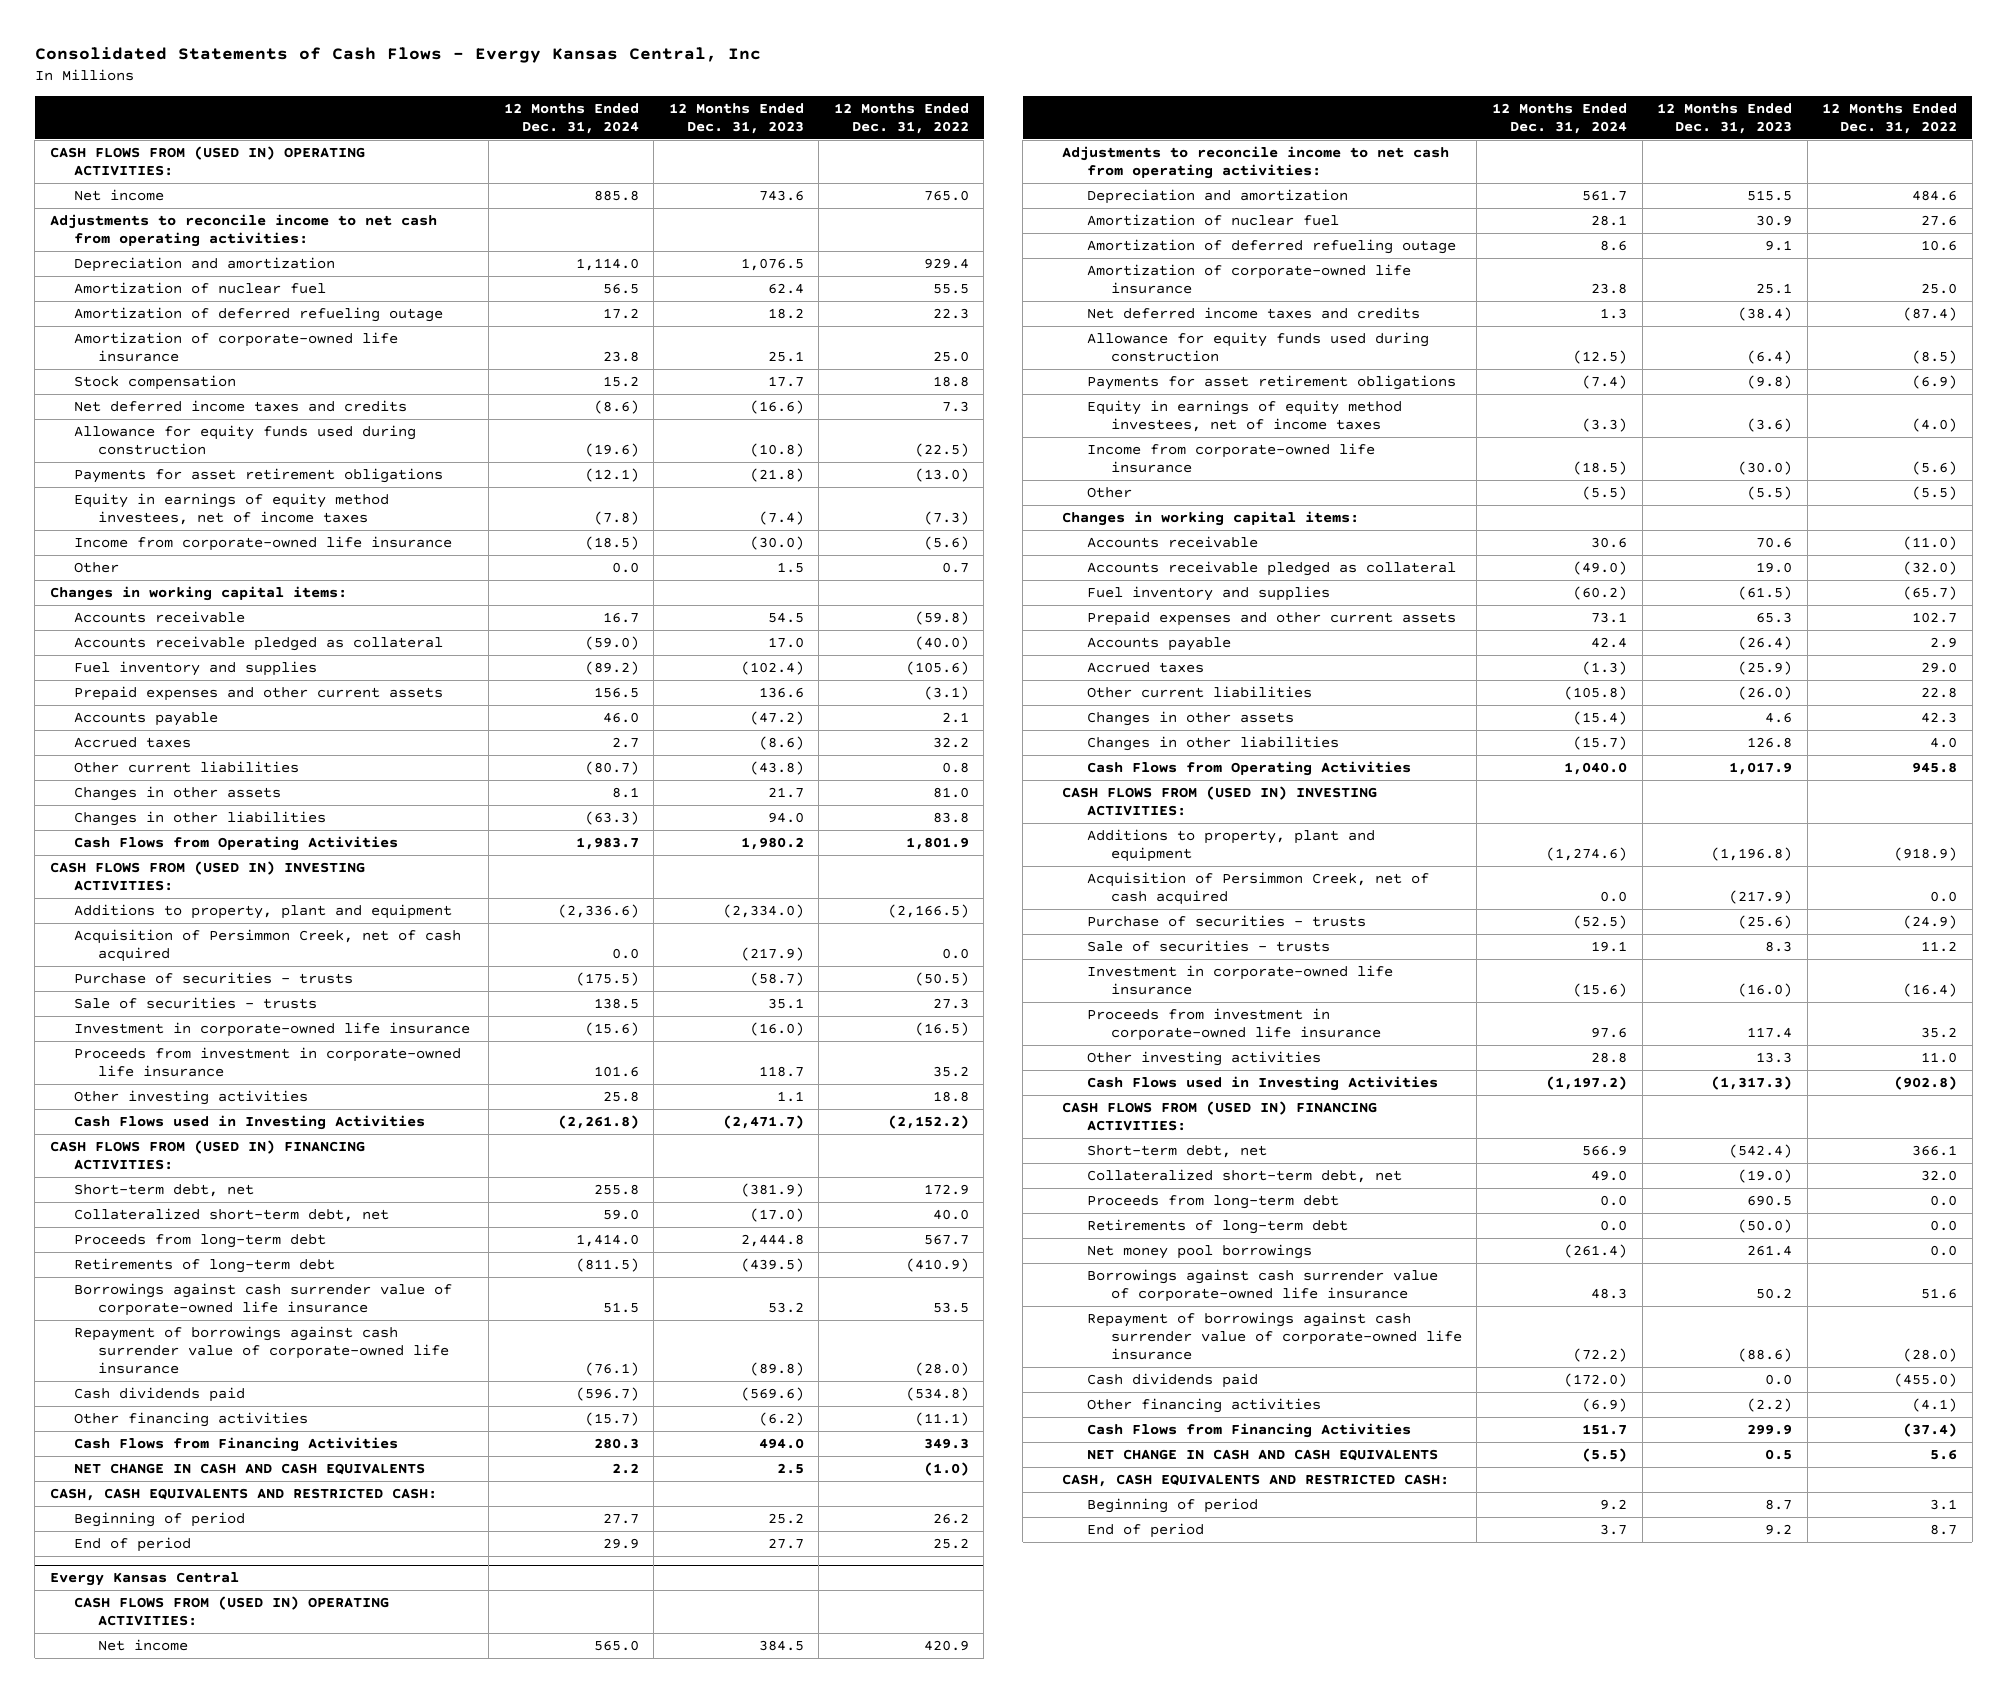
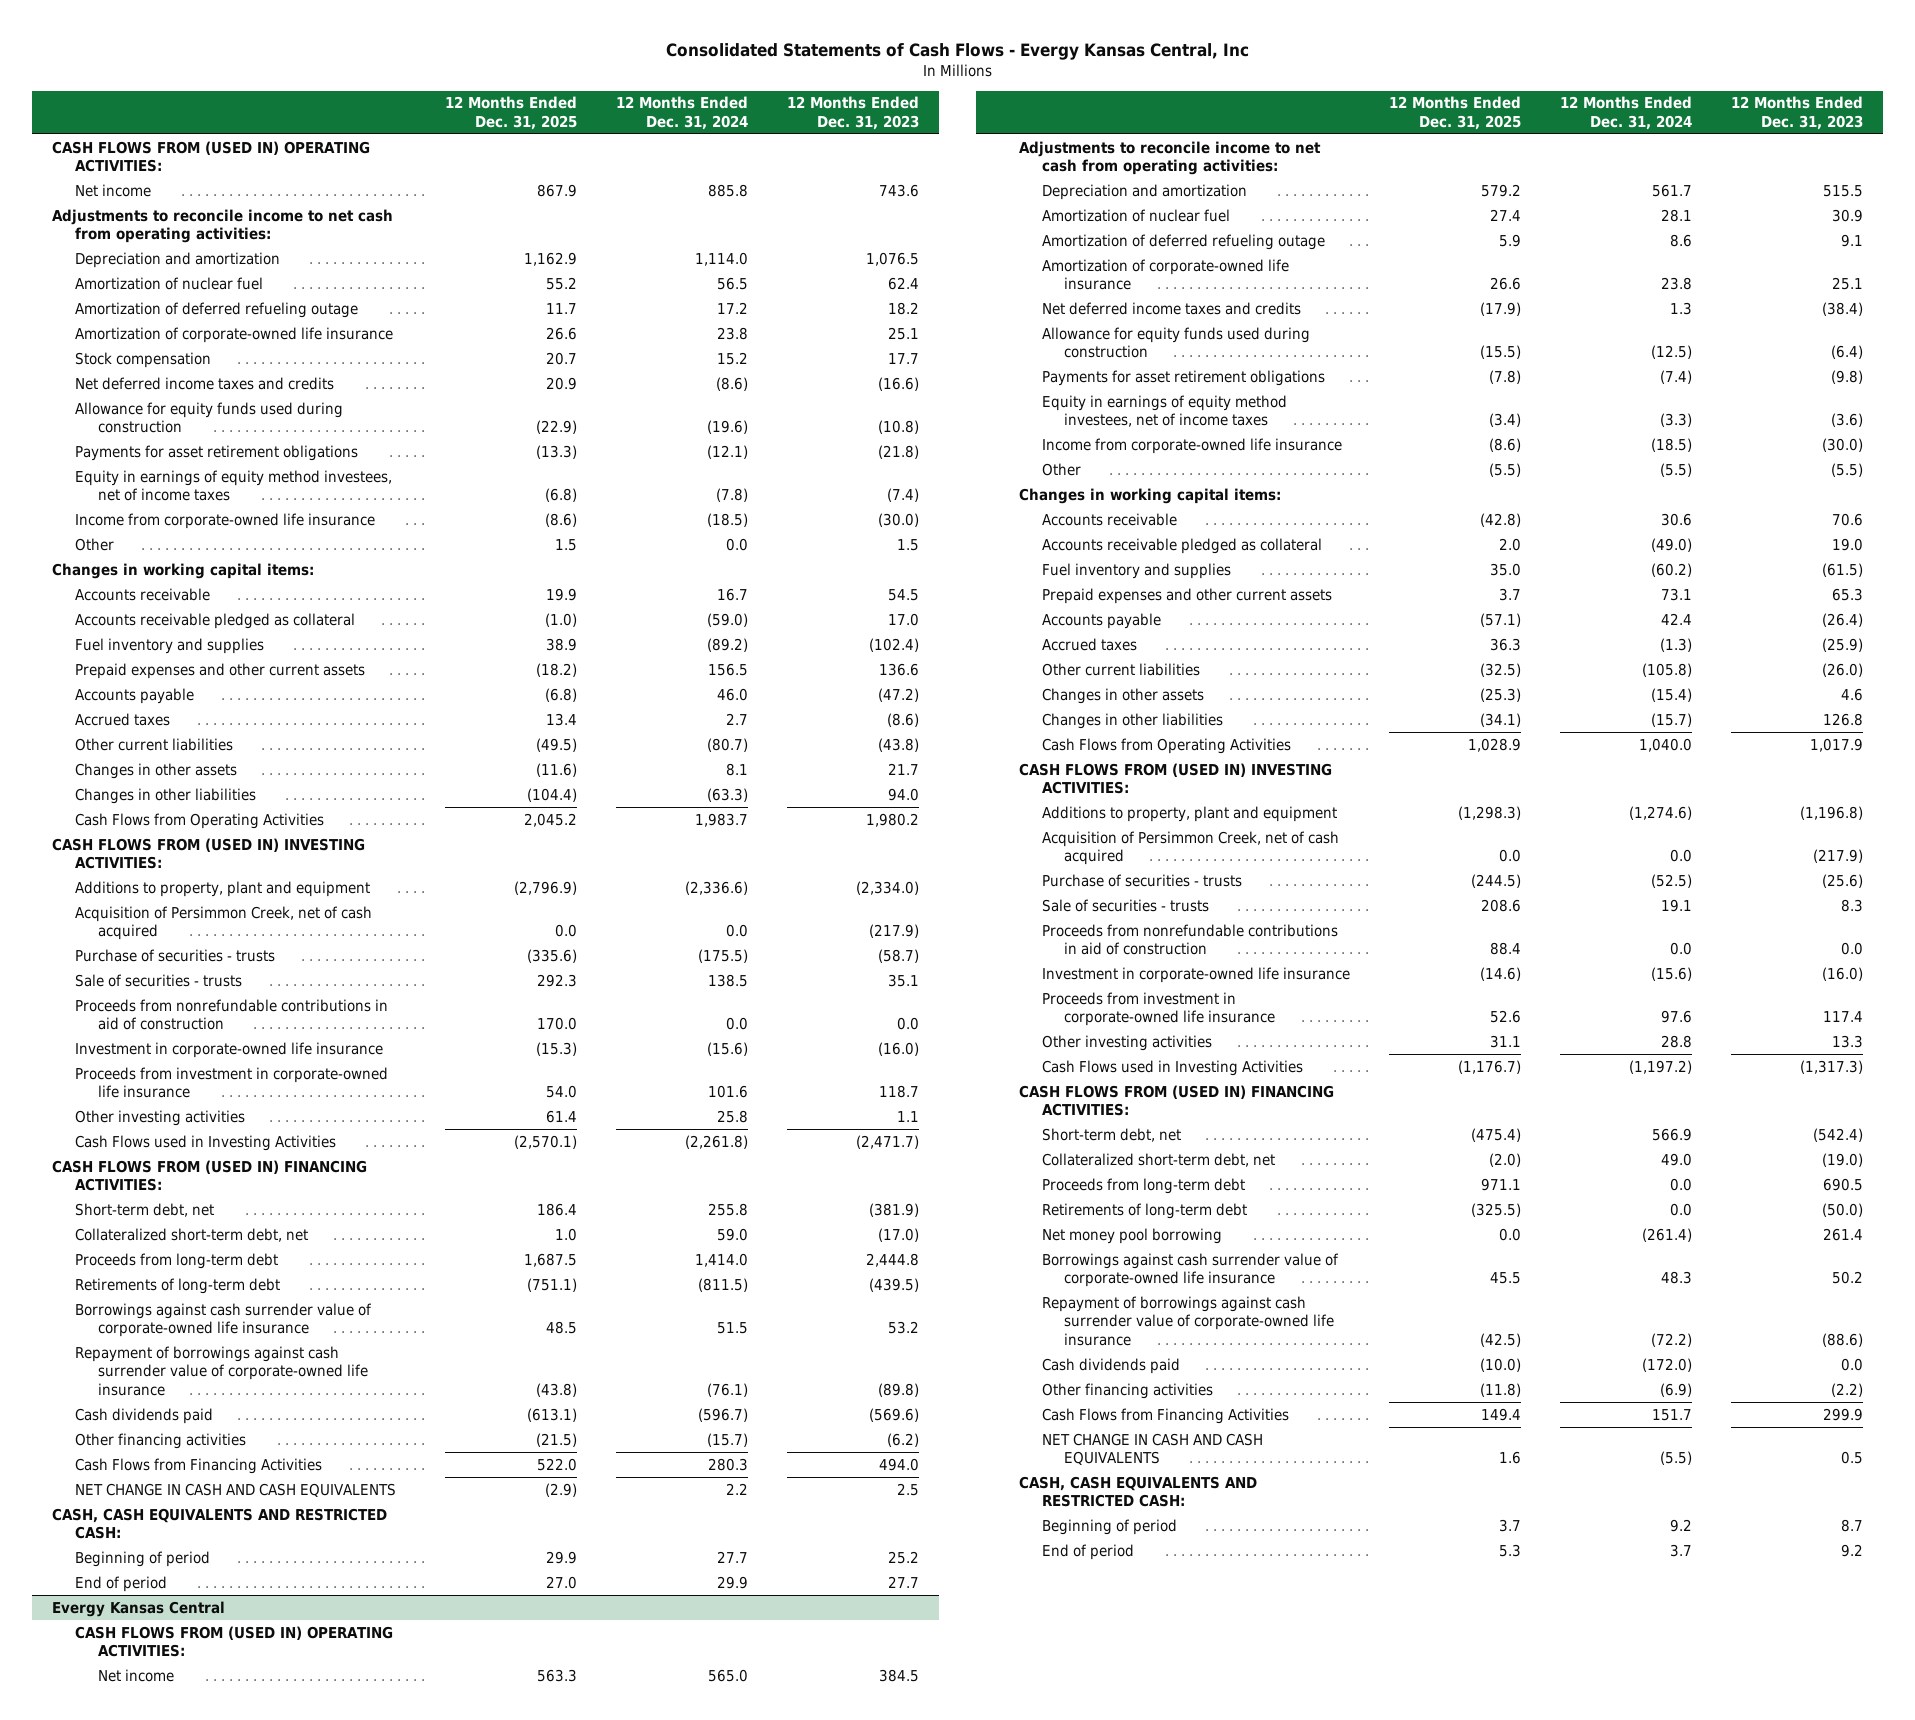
- | 12 Months Ended Dec. 31, 2024 | 12 Months Ended Dec. 31, 2023 | 12 Months Ended Dec. 31, 2022
+ | 12 Months Ended Dec. 31, 2025 | 12 Months Ended Dec. 31, 2024 | 12 Months Ended Dec. 31, 2023
+ Proceeds from nonrefundable contributions in aid of construction | 170.0 | 0.0 | 0.0
@ Evergy Kansas Central
+ Proceeds from nonrefundable contributions in aid of construction | 88.4 | 0.0 | 0.0
- Net money pool borrowings | (261.4) | 261.4 | 0.0
+ Net money pool borrowing | 0.0 | (261.4) | 261.4

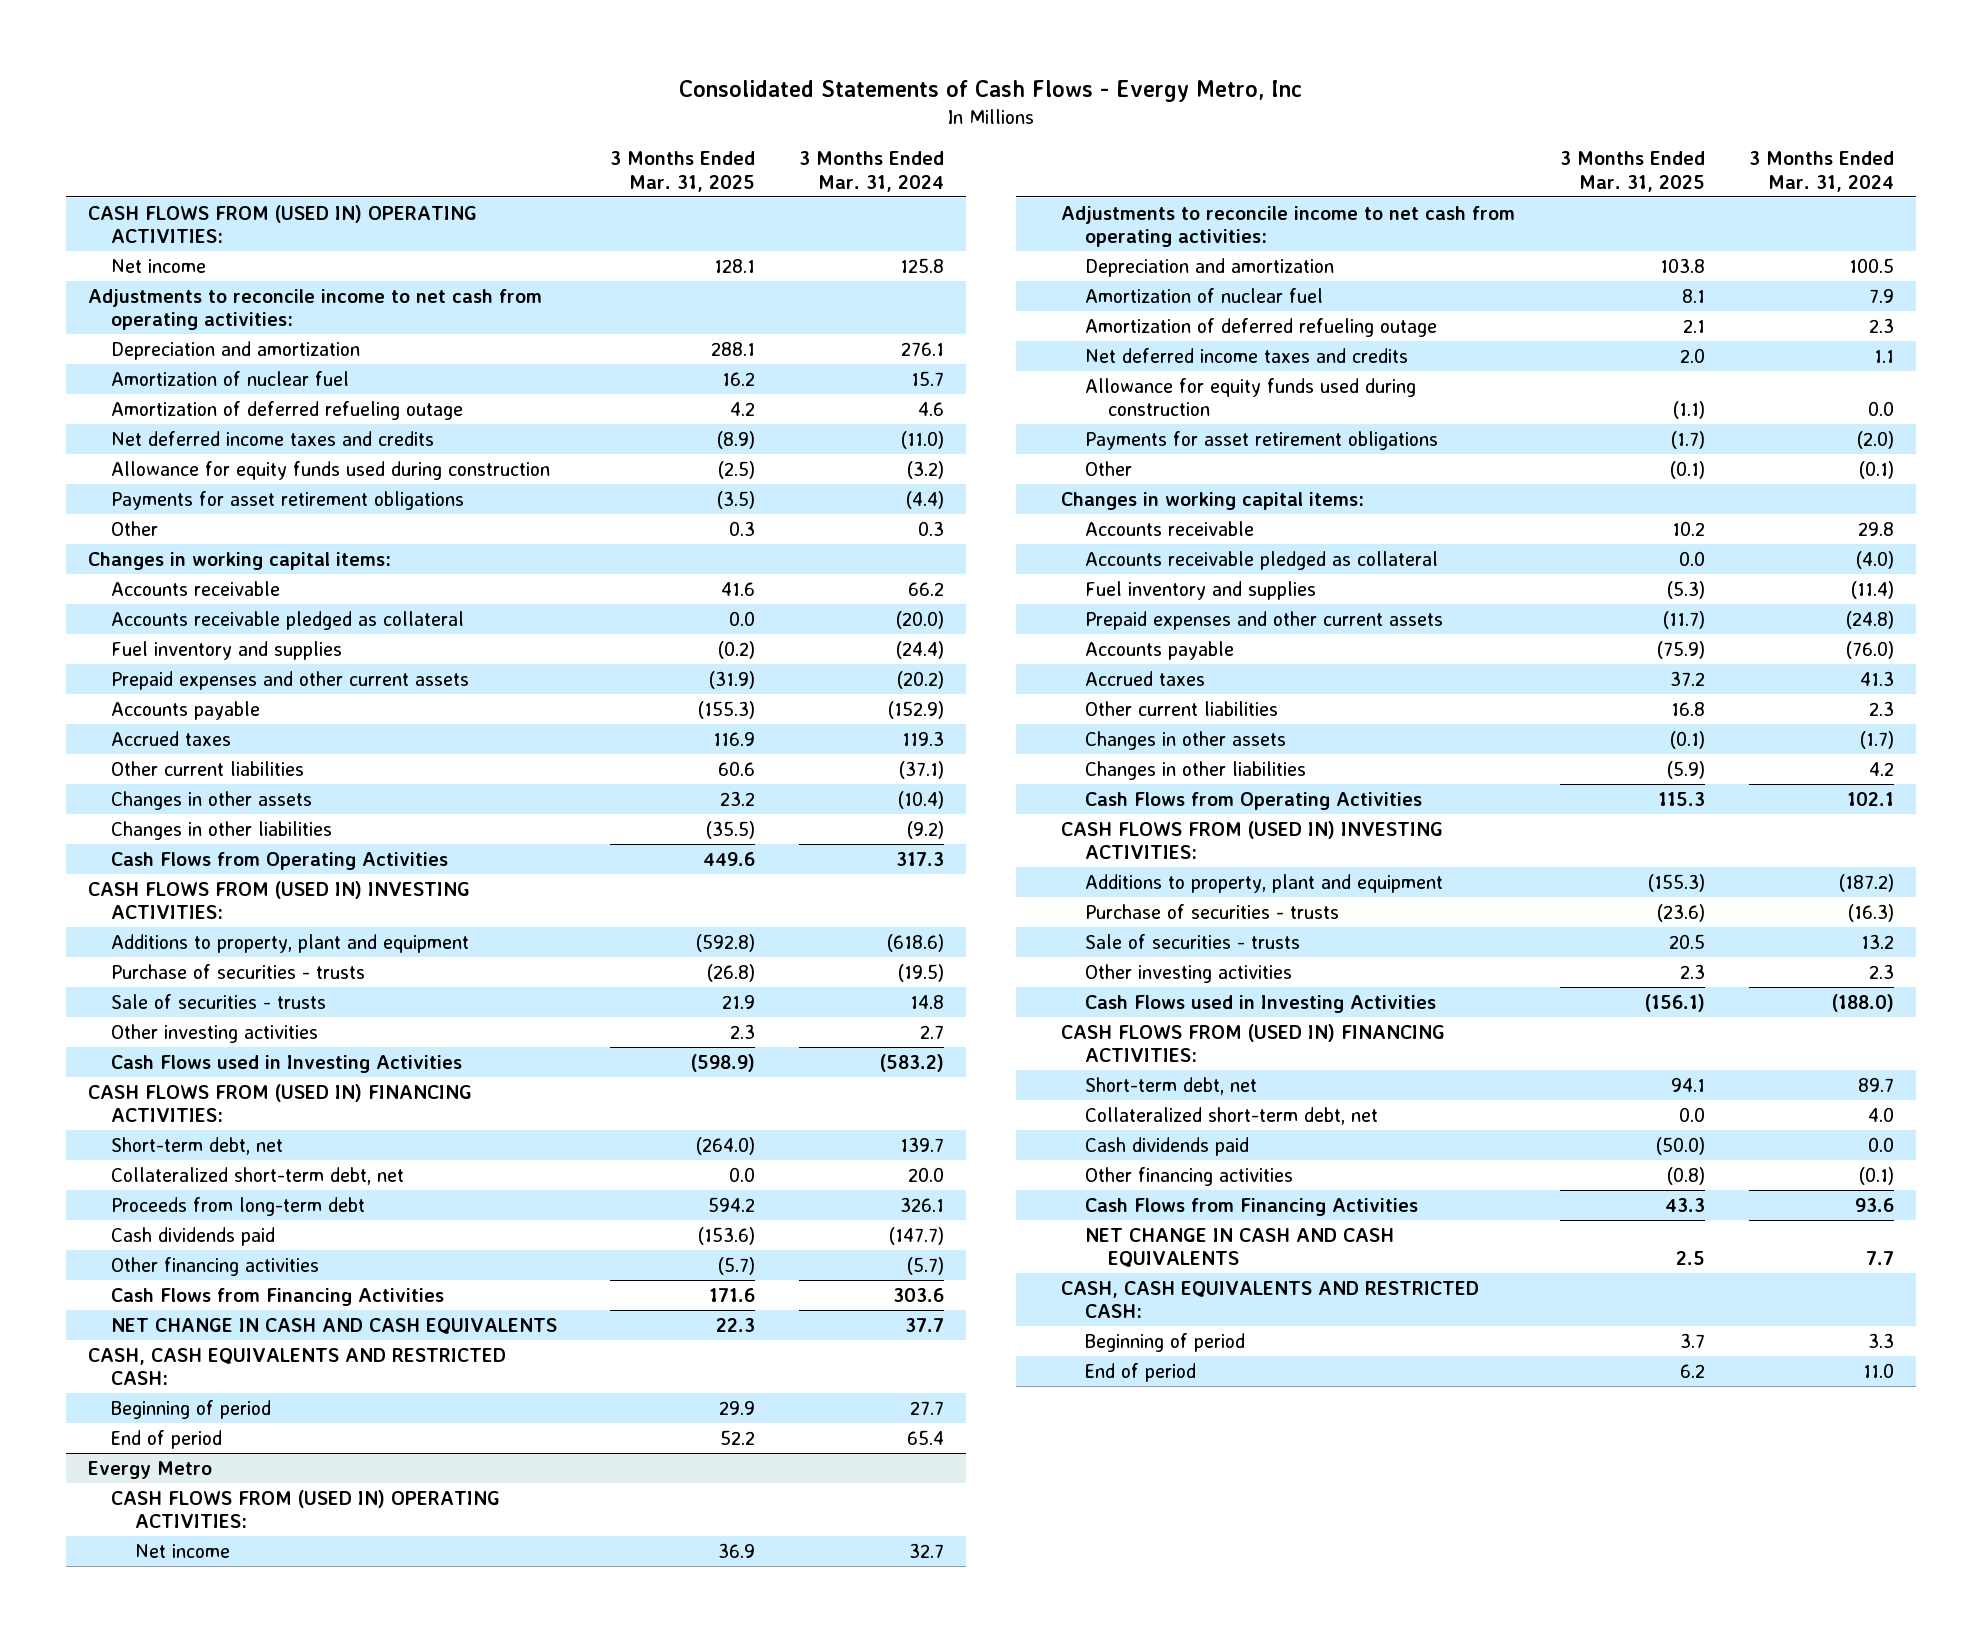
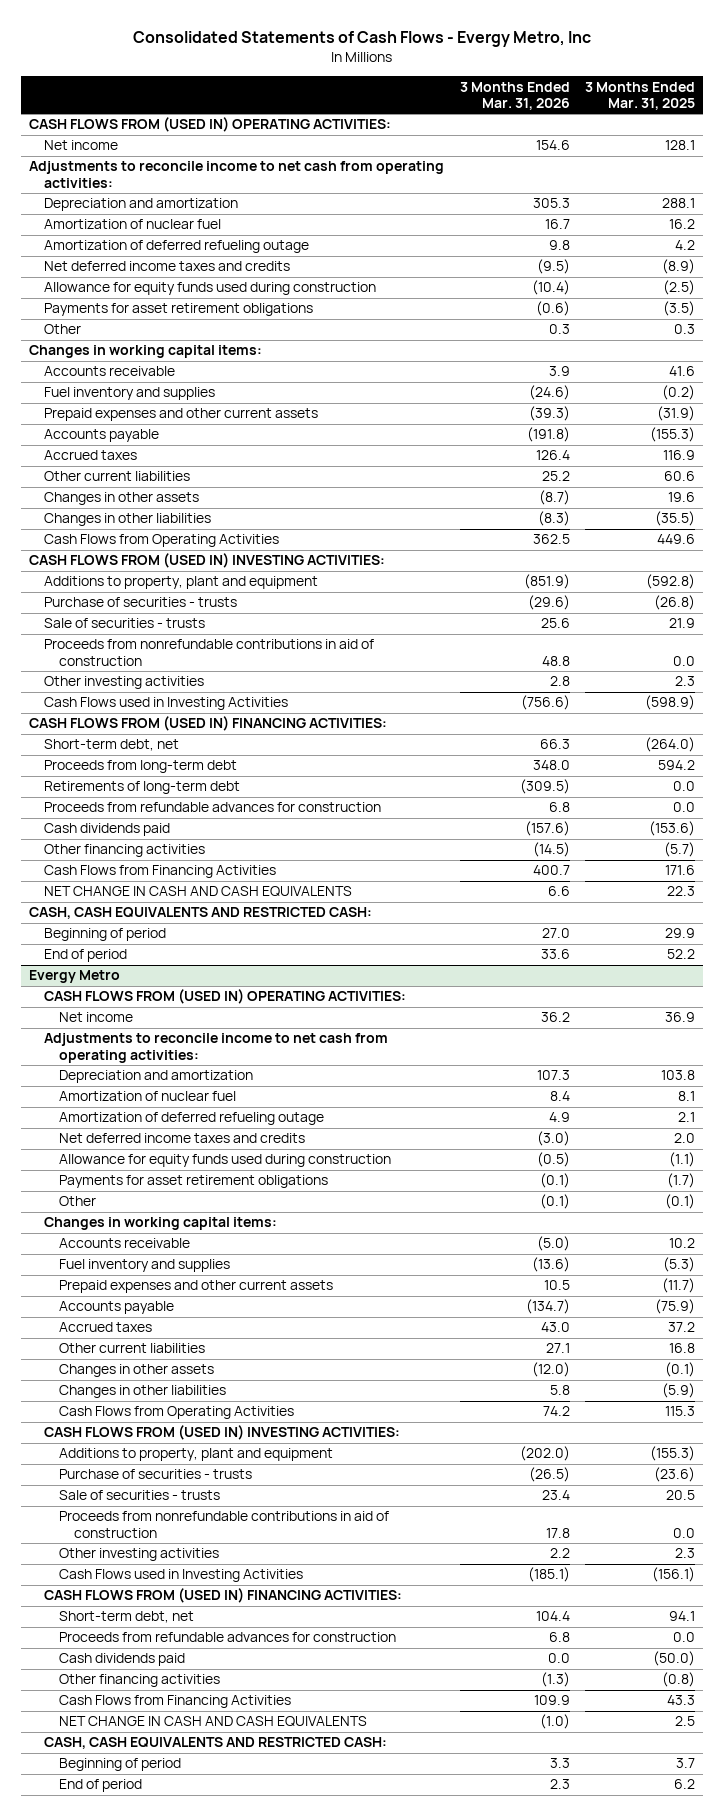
- | 3 Months Ended Mar. 31, 2025 | 3 Months Ended Mar. 31, 2024
+ | 3 Months Ended Mar. 31, 2026 | 3 Months Ended Mar. 31, 2025
- Accounts receivable pledged as collateral | 0.0 | (20.0)
- Changes in other assets | 23.2 | (10.4)
+ Changes in other assets | (8.7) | 19.6
+ Proceeds from nonrefundable contributions in aid of construction | 48.8 | 0.0
- Collateralized short-term debt, net | 0.0 | 20.0
+ Retirements of long-term debt | (309.5) | 0.0
+ Proceeds from refundable advances for construction | 6.8 | 0.0
@ Evergy Metro
- Accounts receivable pledged as collateral | 0.0 | (4.0)
+ Proceeds from nonrefundable contributions in aid of construction | 17.8 | 0.0
- Collateralized short-term debt, net | 0.0 | 4.0
+ Proceeds from refundable advances for construction | 6.8 | 0.0

